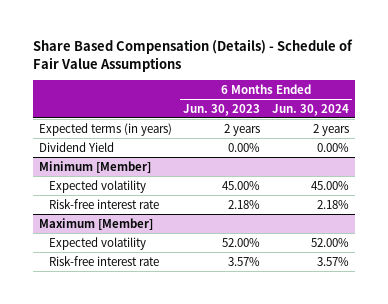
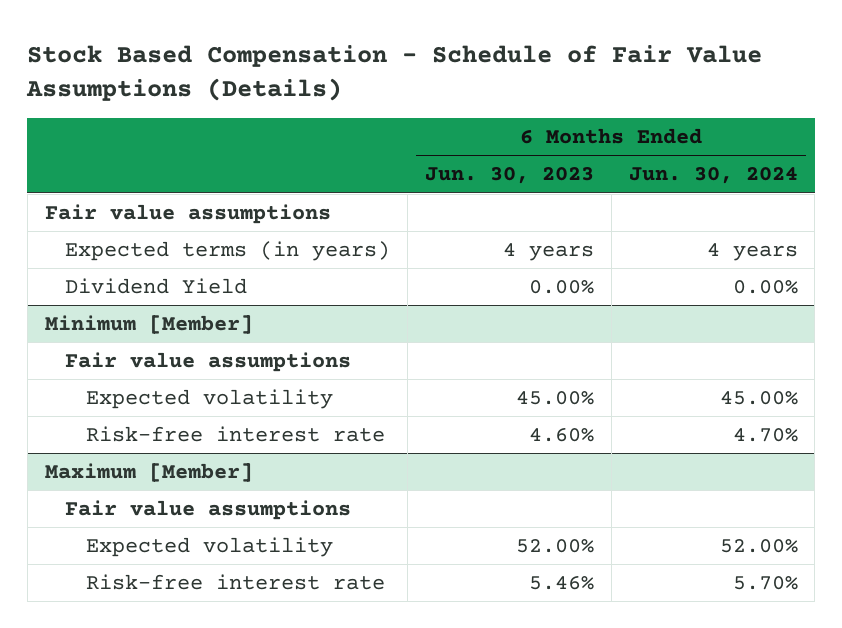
- Share Based Compensation (Details) - Schedule of Fair Value Assumptions
+ Stock Based Compensation - Schedule of Fair Value Assumptions (Details)
- Expected terms (in years) | 2 years | 2 years
+ Fair value assumptions
+ Expected terms (in years) | 4 years | 4 years
@ Minimum [Member]
+ Fair value assumptions
- Risk-free interest rate | 2.18% | 2.18%
+ Risk-free interest rate | 4.60% | 4.70%
@ Maximum [Member]
+ Fair value assumptions
- Risk-free interest rate | 3.57% | 3.57%
+ Risk-free interest rate | 5.46% | 5.70%

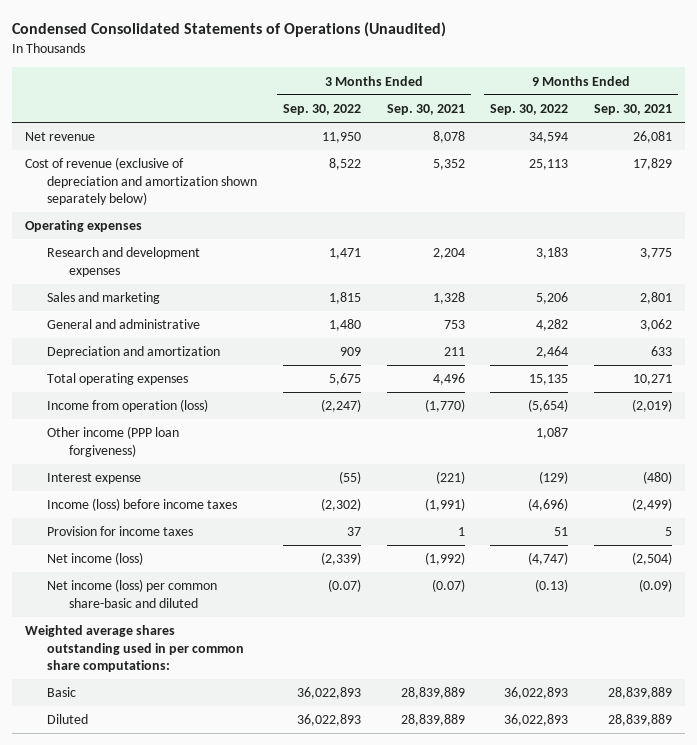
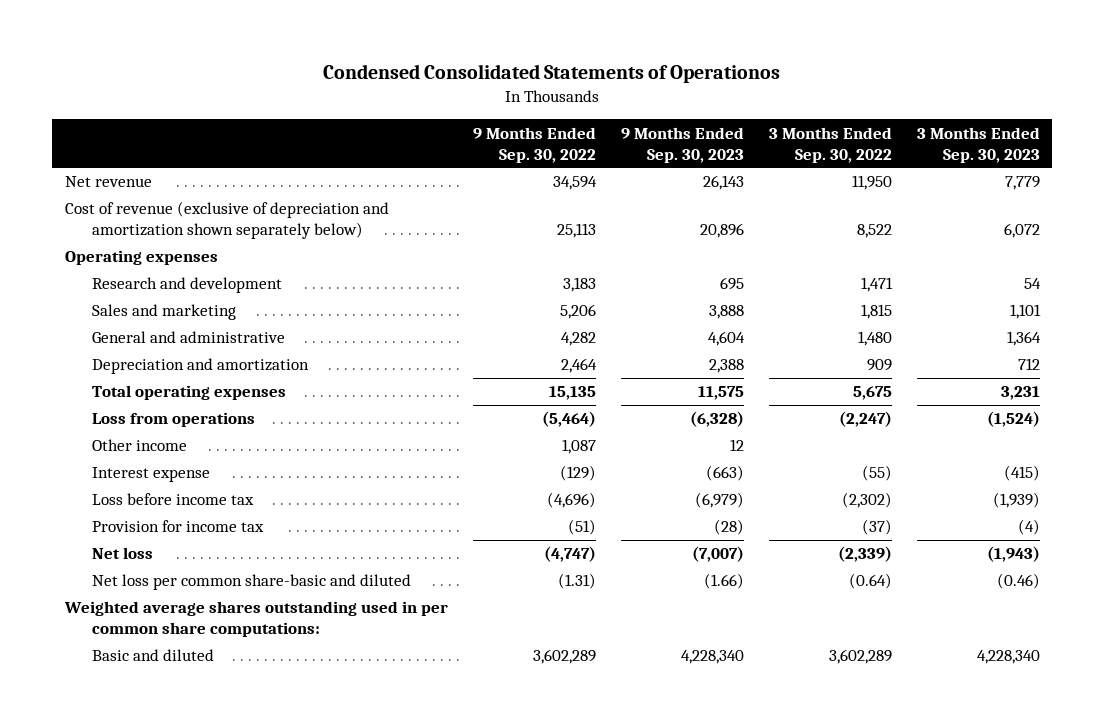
- Condensed Consolidated Statements of Operations (Unaudited)
+ Condensed Consolidated Statements of Operationos
- | 3 Months Ended Sep. 30, 2022 | 3 Months Ended Sep. 30, 2021 | 9 Months Ended Sep. 30, 2022 | 9 Months Ended Sep. 30, 2021
+ | 9 Months Ended Sep. 30, 2022 | 9 Months Ended Sep. 30, 2023 | 3 Months Ended Sep. 30, 2022 | 3 Months Ended Sep. 30, 2023
- Research and development expenses | 1,471 | 2,204 | 3,183 | 3,775
+ Research and development | 3,183 | 695 | 1,471 | 54
- Income from operation (loss) | (2,247) | (1,770) | (5,654) | (2,019)
- Other income (PPP loan forgiveness) | | | 1,087 |
+ Loss from operations | (5,464) | (6,328) | (2,247) | (1,524)
+ Other income | 1,087 | 12 | |
- Income (loss) before income taxes | (2,302) | (1,991) | (4,696) | (2,499)
- Provision for income taxes | 37 | 1 | 51 | 5
- Net income (loss) | (2,339) | (1,992) | (4,747) | (2,504)
- Net income (loss) per common share-basic and diluted | (0.07) | (0.07) | (0.13) | (0.09)
+ Loss before income tax | (4,696) | (6,979) | (2,302) | (1,939)
+ Provision for income tax | (51) | (28) | (37) | (4)
+ Net loss | (4,747) | (7,007) | (2,339) | (1,943)
+ Net loss per common share-basic and diluted | (1.31) | (1.66) | (0.64) | (0.46)
- Basic | 36,022,893 | 28,839,889 | 36,022,893 | 28,839,889
- Diluted | 36,022,893 | 28,839,889 | 36,022,893 | 28,839,889
+ Basic and diluted | 3,602,289 | 4,228,340 | 3,602,289 | 4,228,340

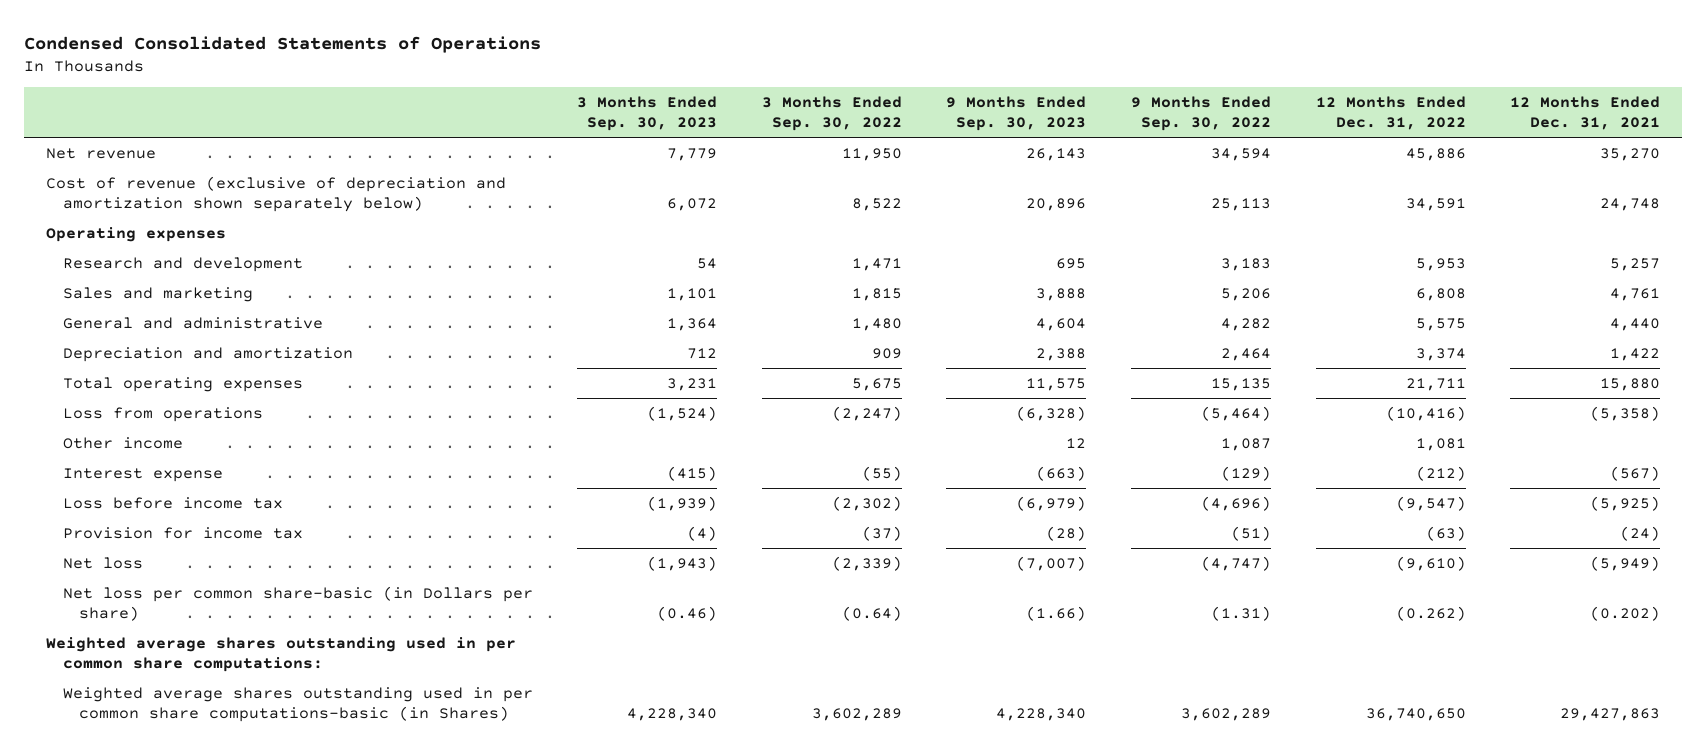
- Condensed Consolidated Statements of Operationos
+ Condensed Consolidated Statements of Operations
- | 9 Months Ended Sep. 30, 2022 | 9 Months Ended Sep. 30, 2023 | 3 Months Ended Sep. 30, 2022 | 3 Months Ended Sep. 30, 2023
+ | 3 Months Ended Sep. 30, 2023 | 3 Months Ended Sep. 30, 2022 | 9 Months Ended Sep. 30, 2023 | 9 Months Ended Sep. 30, 2022 | 12 Months Ended Dec. 31, 2022 | 12 Months Ended Dec. 31, 2021
- Net loss per common share-basic and diluted | (1.31) | (1.66) | (0.64) | (0.46)
+ Net loss per common share-basic (in Dollars per share) | (0.46) | (0.64) | (1.66) | (1.31) | (0.262) | (0.202)
- Basic and diluted | 3,602,289 | 4,228,340 | 3,602,289 | 4,228,340
+ Weighted average shares outstanding used in per common share computations-basic (in Shares) | 4,228,340 | 3,602,289 | 4,228,340 | 3,602,289 | 36,740,650 | 29,427,863

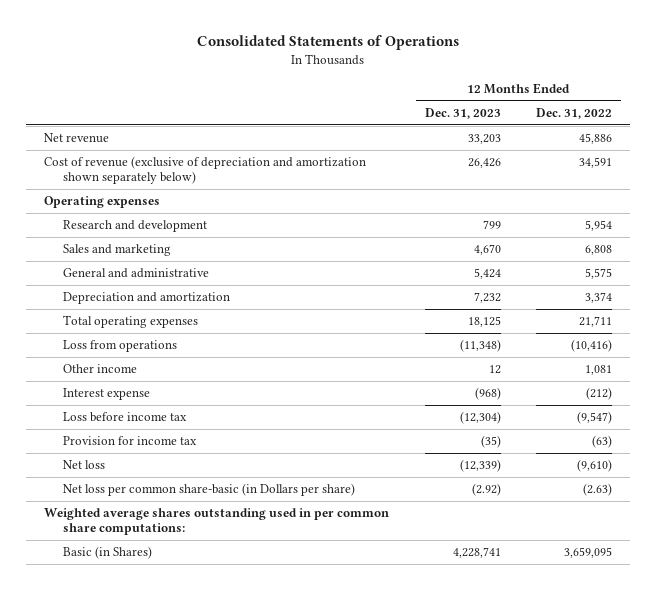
- Condensed Consolidated Statements of Operations
+ Consolidated Statements of Operations
- | 3 Months Ended Sep. 30, 2023 | 3 Months Ended Sep. 30, 2022 | 9 Months Ended Sep. 30, 2023 | 9 Months Ended Sep. 30, 2022 | 12 Months Ended Dec. 31, 2022 | 12 Months Ended Dec. 31, 2021
+ | 12 Months Ended Dec. 31, 2023 | 12 Months Ended Dec. 31, 2022
- Research and development | 54 | 1,471 | 695 | 3,183 | 5,953 | 5,257
+ Research and development | 799 | 5,954
- Net loss per common share-basic (in Dollars per share) | (0.46) | (0.64) | (1.66) | (1.31) | (0.262) | (0.202)
+ Net loss per common share-basic (in Dollars per share) | (2.92) | (2.63)
- Weighted average shares outstanding used in per common share computations-basic (in Shares) | 4,228,340 | 3,602,289 | 4,228,340 | 3,602,289 | 36,740,650 | 29,427,863
+ Basic (in Shares) | 4,228,741 | 3,659,095

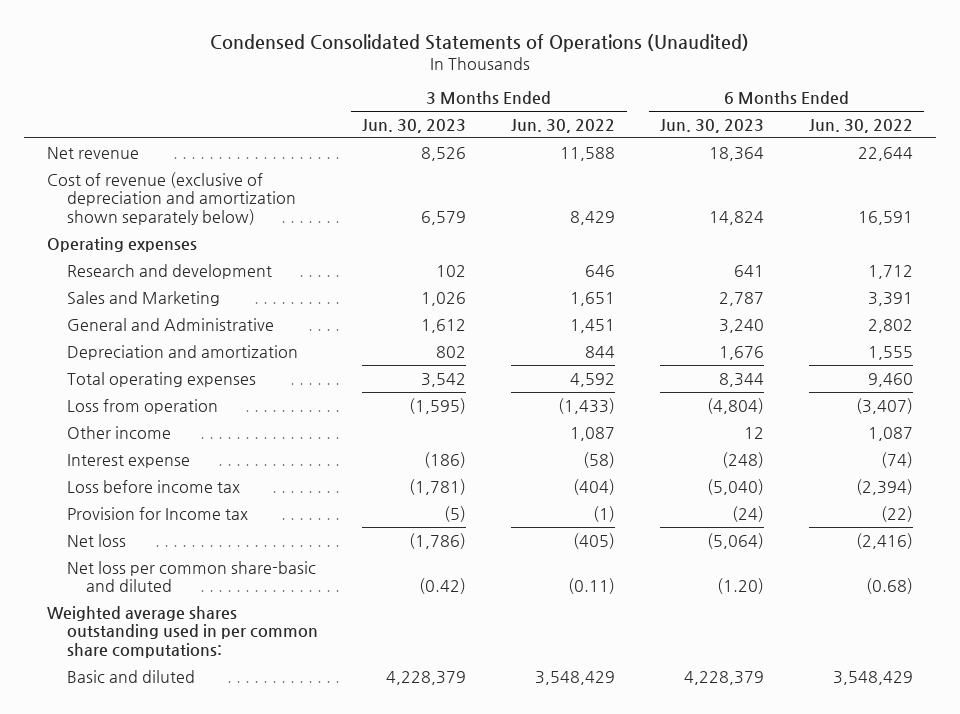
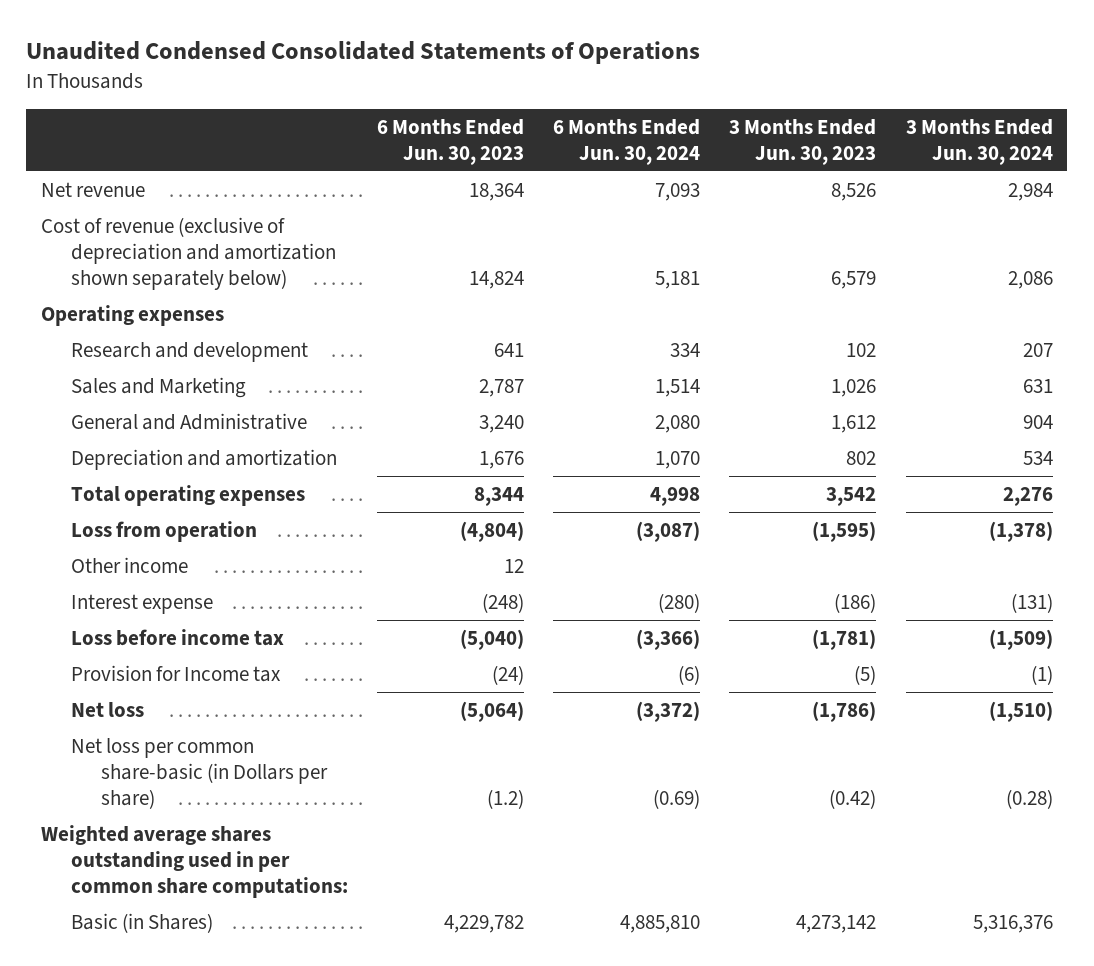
- Condensed Consolidated Statements of Operations (Unaudited)
+ Unaudited Condensed Consolidated Statements of Operations
- | 3 Months Ended Jun. 30, 2023 | 3 Months Ended Jun. 30, 2022 | 6 Months Ended Jun. 30, 2023 | 6 Months Ended Jun. 30, 2022
+ | 6 Months Ended Jun. 30, 2023 | 6 Months Ended Jun. 30, 2024 | 3 Months Ended Jun. 30, 2023 | 3 Months Ended Jun. 30, 2024
- Net loss per common share-basic and diluted | (0.42) | (0.11) | (1.20) | (0.68)
+ Net loss per common share-basic (in Dollars per share) | (1.2) | (0.69) | (0.42) | (0.28)
- Basic and diluted | 4,228,379 | 3,548,429 | 4,228,379 | 3,548,429
+ Basic (in Shares) | 4,229,782 | 4,885,810 | 4,273,142 | 5,316,376

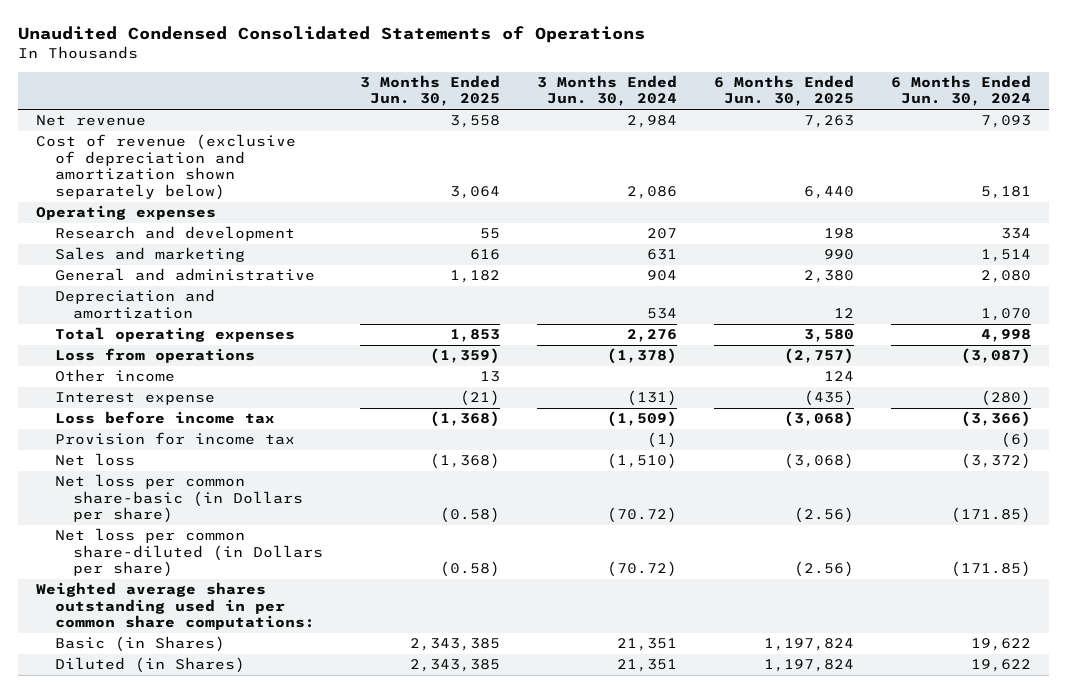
- | 6 Months Ended Jun. 30, 2023 | 6 Months Ended Jun. 30, 2024 | 3 Months Ended Jun. 30, 2023 | 3 Months Ended Jun. 30, 2024
+ | 3 Months Ended Jun. 30, 2025 | 3 Months Ended Jun. 30, 2024 | 6 Months Ended Jun. 30, 2025 | 6 Months Ended Jun. 30, 2024
- Sales and Marketing | 2,787 | 1,514 | 1,026 | 631
- General and Administrative | 3,240 | 2,080 | 1,612 | 904
+ Sales and marketing | 616 | 631 | 990 | 1,514
+ General and administrative | 1,182 | 904 | 2,380 | 2,080
- Loss from operation | (4,804) | (3,087) | (1,595) | (1,378)
+ Loss from operations | (1,359) | (1,378) | (2,757) | (3,087)
- Provision for Income tax | (24) | (6) | (5) | (1)
+ Provision for income tax | | (1) | | (6)
- Net loss per common share-basic (in Dollars per share) | (1.2) | (0.69) | (0.42) | (0.28)
+ Net loss per common share-basic (in Dollars per share) | (0.58) | (70.72) | (2.56) | (171.85)
+ Net loss per common share-diluted (in Dollars per share) | (0.58) | (70.72) | (2.56) | (171.85)
- Basic (in Shares) | 4,229,782 | 4,885,810 | 4,273,142 | 5,316,376
+ Basic (in Shares) | 2,343,385 | 21,351 | 1,197,824 | 19,622
+ Diluted (in Shares) | 2,343,385 | 21,351 | 1,197,824 | 19,622

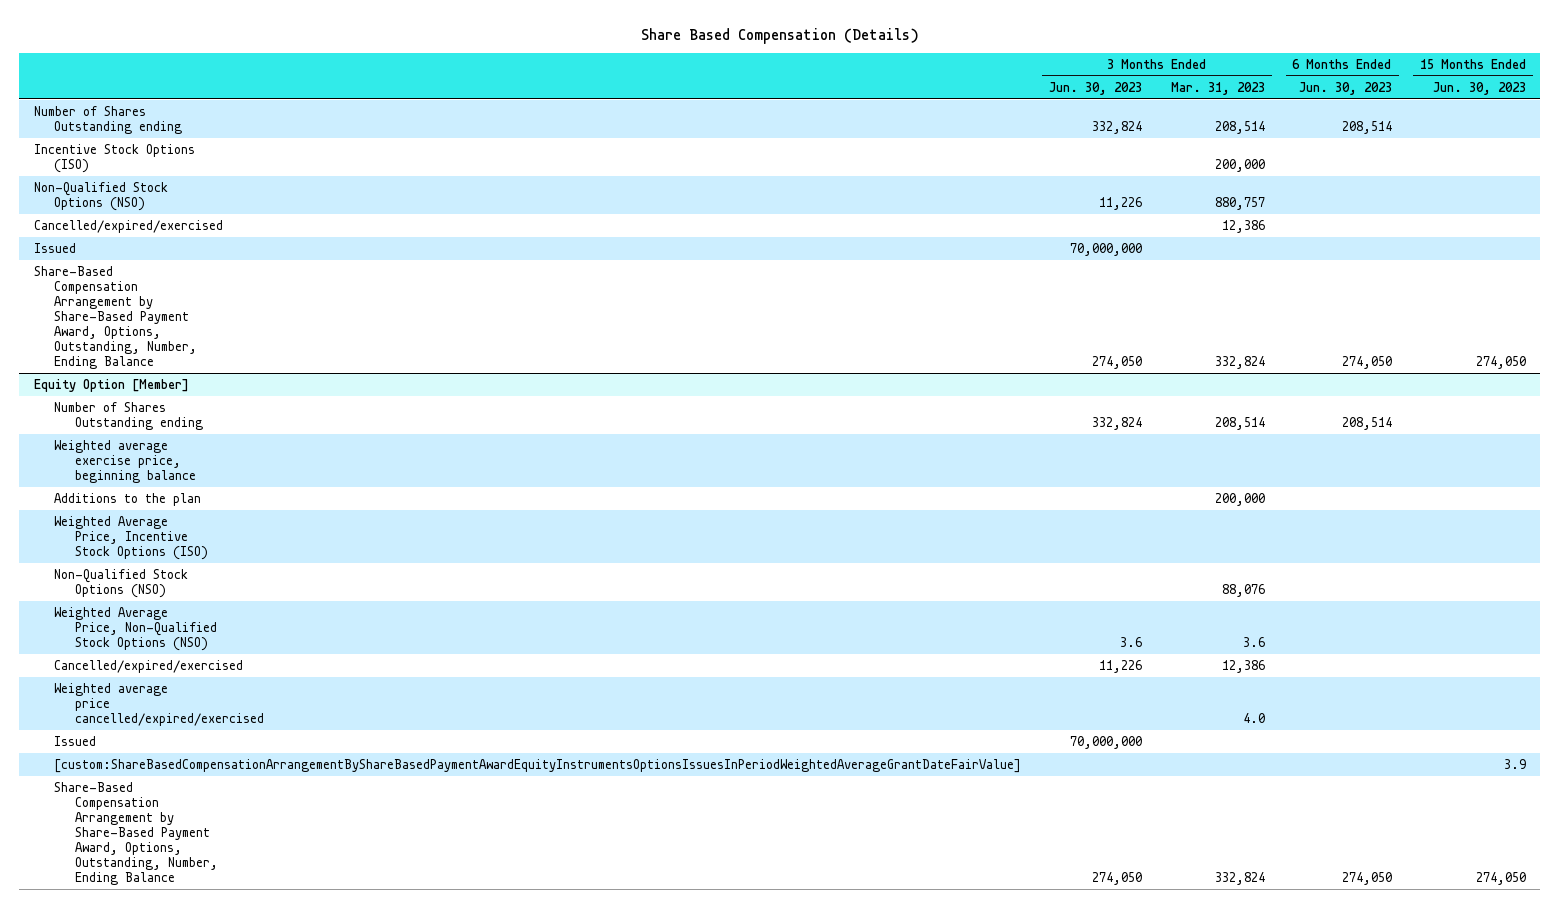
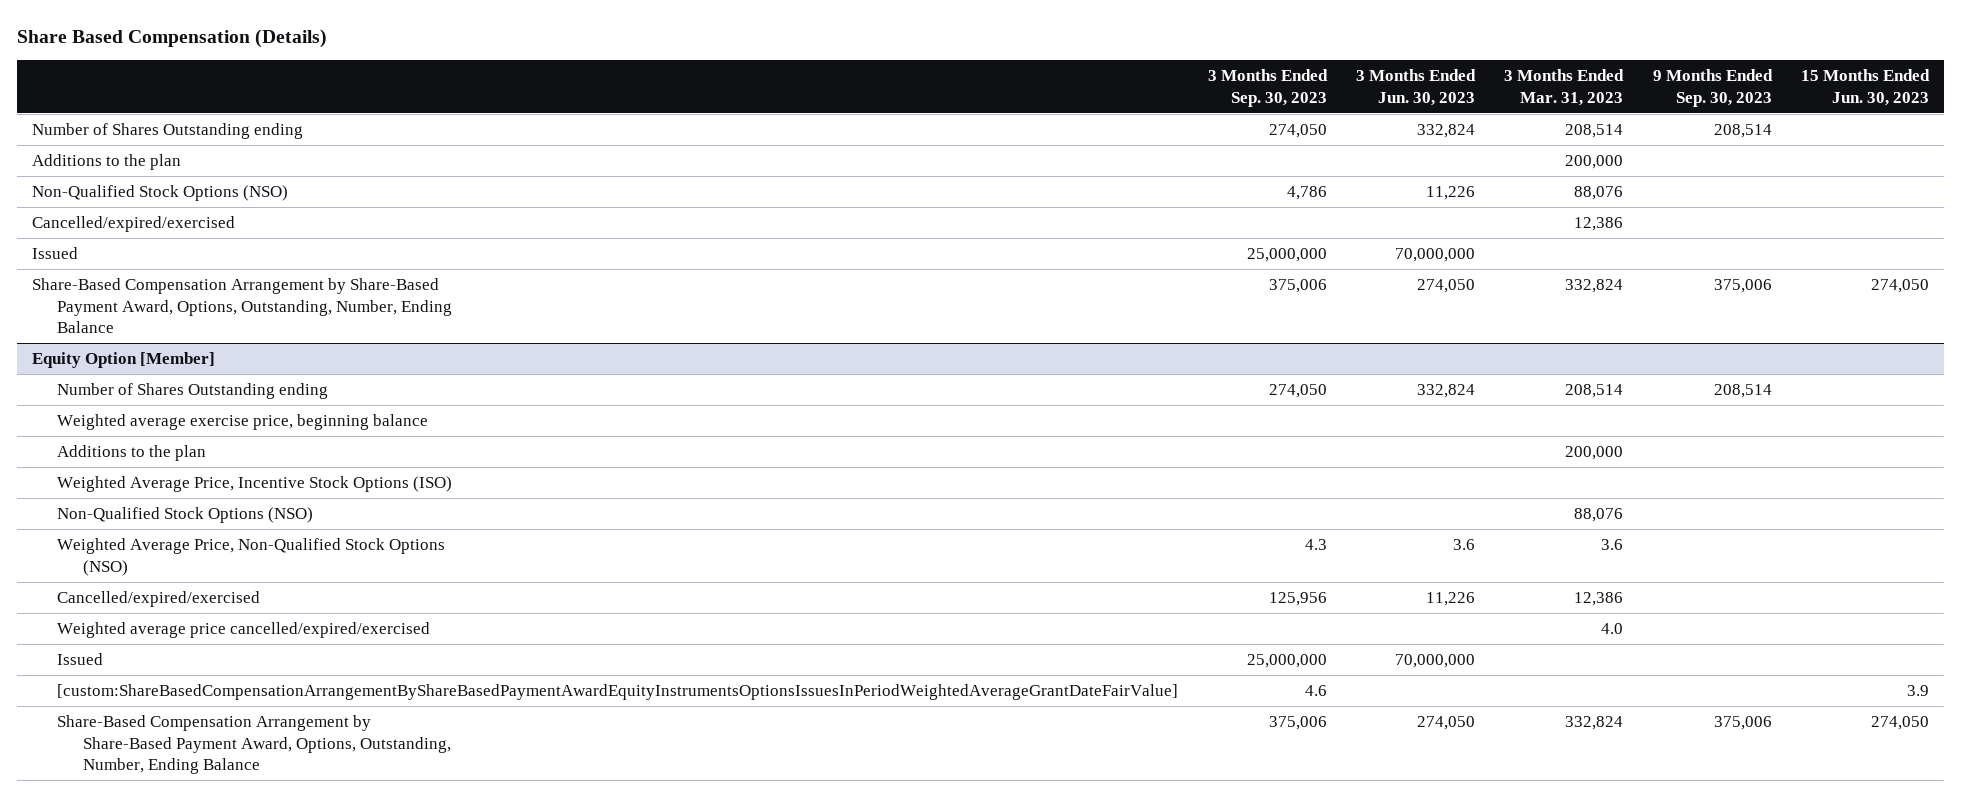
- | 3 Months Ended Jun. 30, 2023 | 3 Months Ended Mar. 31, 2023 | 6 Months Ended Jun. 30, 2023 | 15 Months Ended Jun. 30, 2023
+ | 3 Months Ended Sep. 30, 2023 | 3 Months Ended Jun. 30, 2023 | 3 Months Ended Mar. 31, 2023 | 9 Months Ended Sep. 30, 2023 | 15 Months Ended Jun. 30, 2023
- Incentive Stock Options (ISO) | | 200,000 | |
- Non-Qualified Stock Options (NSO) | 11,226 | 880,757 | |
+ Additions to the plan | | | 200,000 | |
+ Non-Qualified Stock Options (NSO) | 4,786 | 11,226 | 88,076 | |

